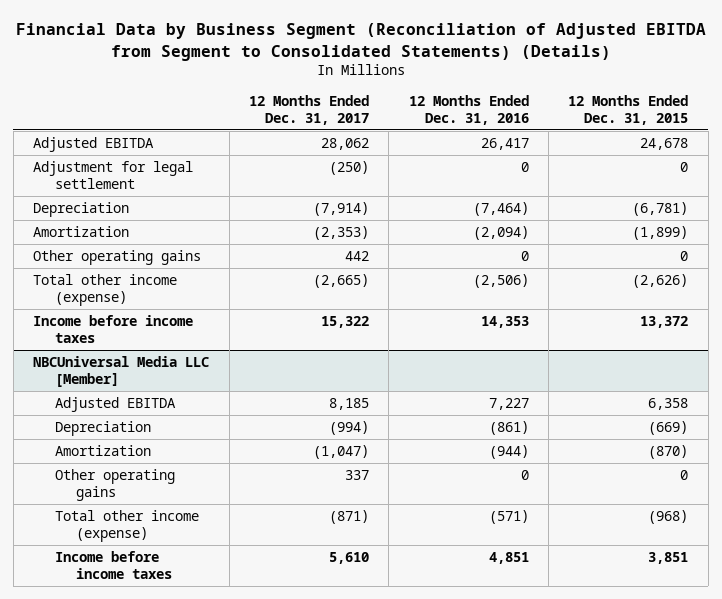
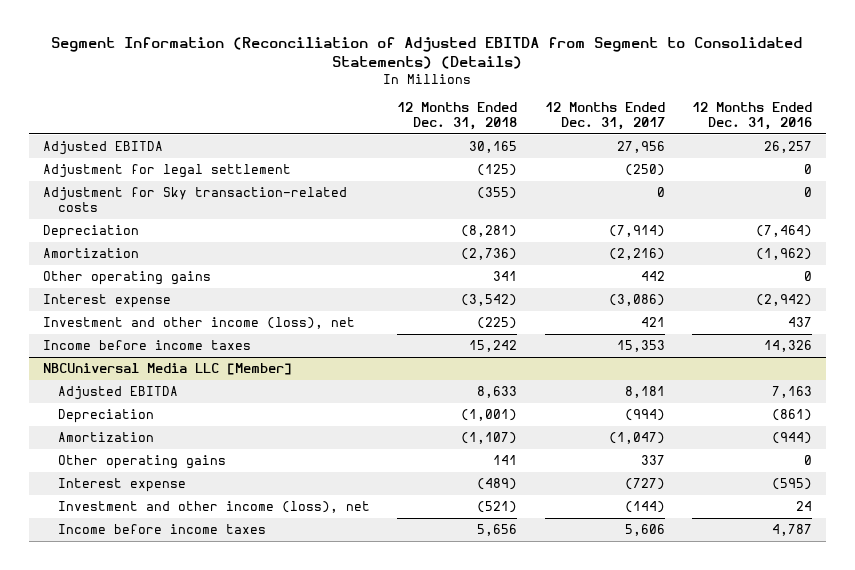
- Financial Data by Business Segment (Reconciliation of Adjusted EBITDA from Segment to Consolidated Statements) (Details)
+ Segment Information (Reconciliation of Adjusted EBITDA from Segment to Consolidated Statements) (Details)
- | 12 Months Ended Dec. 31, 2017 | 12 Months Ended Dec. 31, 2016 | 12 Months Ended Dec. 31, 2015
+ | 12 Months Ended Dec. 31, 2018 | 12 Months Ended Dec. 31, 2017 | 12 Months Ended Dec. 31, 2016
- Adjusted EBITDA | 28,062 | 26,417 | 24,678
+ Adjusted EBITDA | 30,165 | 27,956 | 26,257
+ Adjustment for Sky transaction-related costs | (355) | 0 | 0
- Amortization | (2,353) | (2,094) | (1,899)
+ Amortization | (2,736) | (2,216) | (1,962)
- Total other income (expense) | (2,665) | (2,506) | (2,626)
- Income before income taxes | 15,322 | 14,353 | 13,372
+ Interest expense | (3,542) | (3,086) | (2,942)
+ Investment and other income (loss), net | (225) | 421 | 437
+ Income before income taxes | 15,242 | 15,353 | 14,326
@ NBCUniversal Media LLC [Member]
- Adjusted EBITDA | 8,185 | 7,227 | 6,358
+ Adjusted EBITDA | 8,633 | 8,181 | 7,163
- Total other income (expense) | (871) | (571) | (968)
- Income before income taxes | 5,610 | 4,851 | 3,851
+ Interest expense | (489) | (727) | (595)
+ Investment and other income (loss), net | (521) | (144) | 24
+ Income before income taxes | 5,656 | 5,606 | 4,787

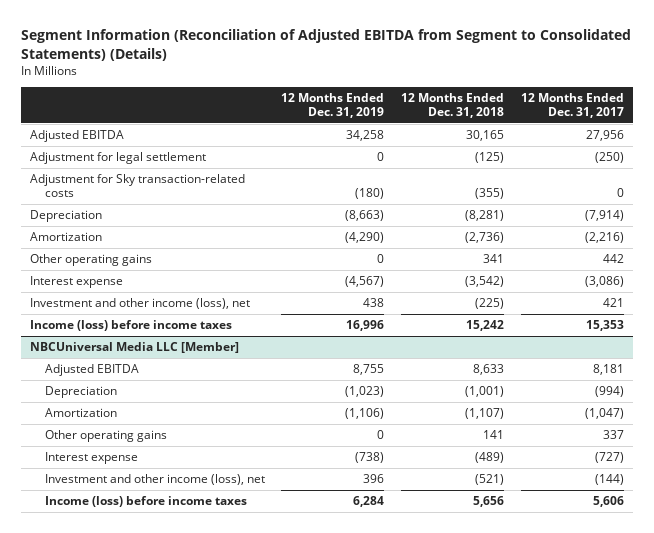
- | 12 Months Ended Dec. 31, 2018 | 12 Months Ended Dec. 31, 2017 | 12 Months Ended Dec. 31, 2016
+ | 12 Months Ended Dec. 31, 2019 | 12 Months Ended Dec. 31, 2018 | 12 Months Ended Dec. 31, 2017
- Income before income taxes | 15,242 | 15,353 | 14,326
+ Income (loss) before income taxes | 16,996 | 15,242 | 15,353
@ NBCUniversal Media LLC [Member]
- Income before income taxes | 5,656 | 5,606 | 4,787
+ Income (loss) before income taxes | 6,284 | 5,656 | 5,606

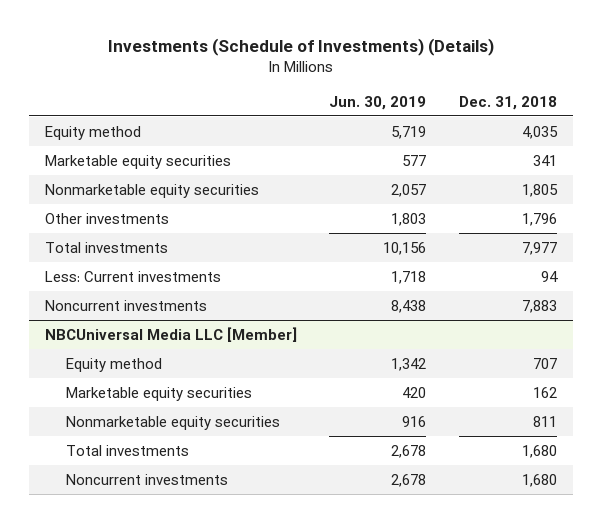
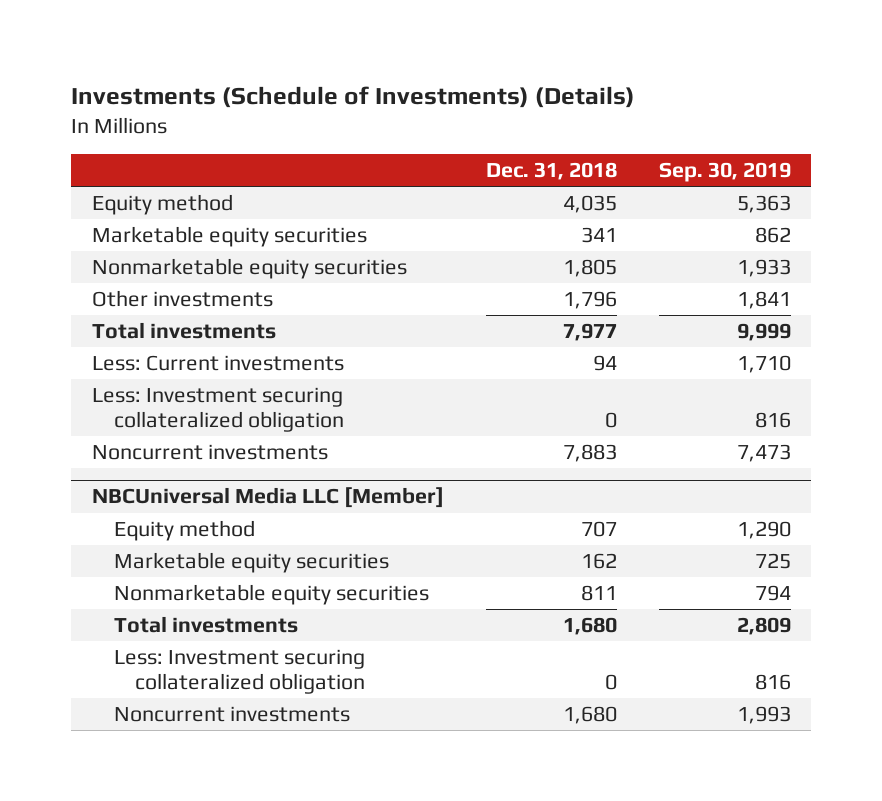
- | Jun. 30, 2019 | Dec. 31, 2018
+ | Dec. 31, 2018 | Sep. 30, 2019
+ Less: Investment securing collateralized obligation | 0 | 816
@ NBCUniversal Media LLC [Member]
+ Less: Investment securing collateralized obligation | 0 | 816

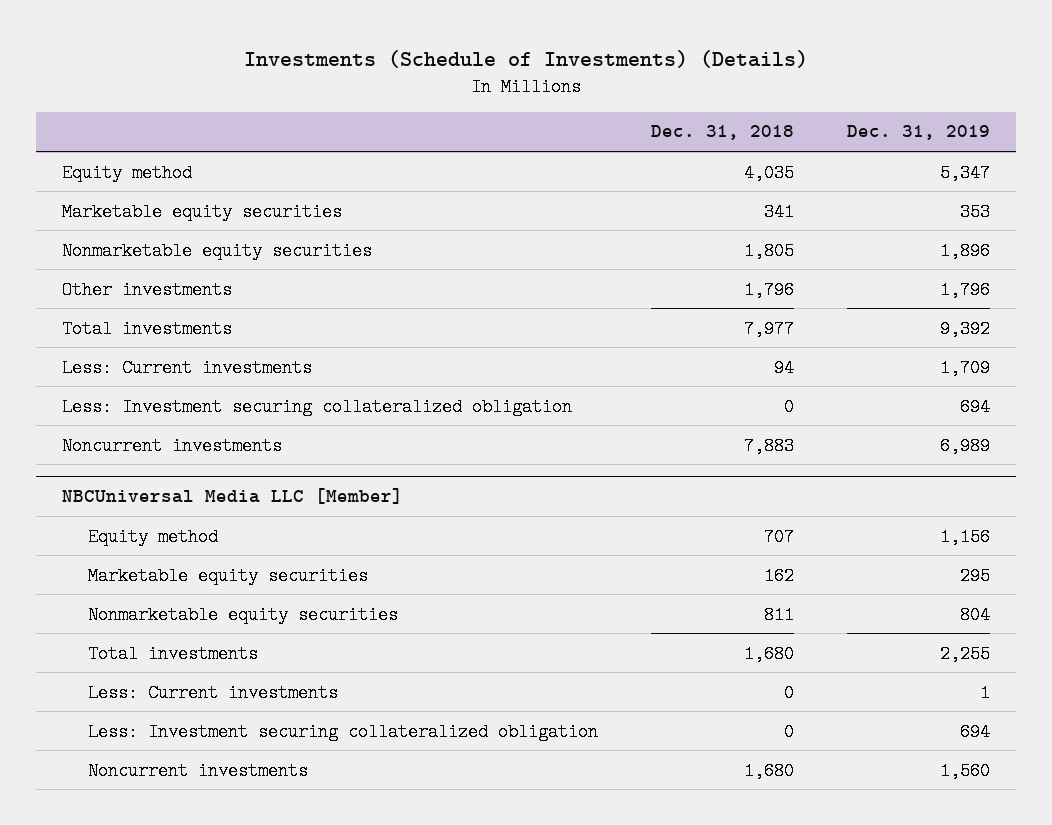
- | Dec. 31, 2018 | Sep. 30, 2019
+ | Dec. 31, 2018 | Dec. 31, 2019
@ NBCUniversal Media LLC [Member]
+ Less: Current investments | 0 | 1

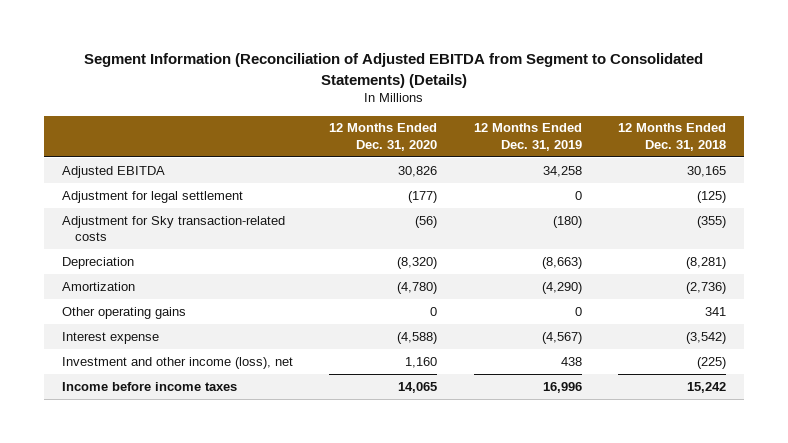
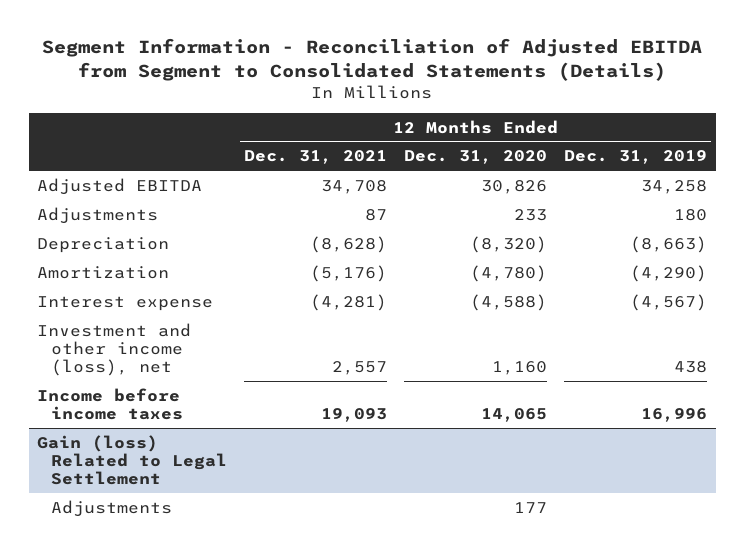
- Segment Information (Reconciliation of Adjusted EBITDA from Segment to Consolidated Statements) (Details)
+ Segment Information - Reconciliation of Adjusted EBITDA from Segment to Consolidated Statements (Details)
- | 12 Months Ended Dec. 31, 2020 | 12 Months Ended Dec. 31, 2019 | 12 Months Ended Dec. 31, 2018
+ | 12 Months Ended Dec. 31, 2021 | 12 Months Ended Dec. 31, 2020 | 12 Months Ended Dec. 31, 2019
- Adjustment for legal settlement | (177) | 0 | (125)
- Adjustment for Sky transaction-related costs | (56) | (180) | (355)
+ Adjustments | 87 | 233 | 180
- Other operating gains | 0 | 0 | 341
+ Gain (loss) Related to Legal Settlement
+ Adjustments | | 177 |

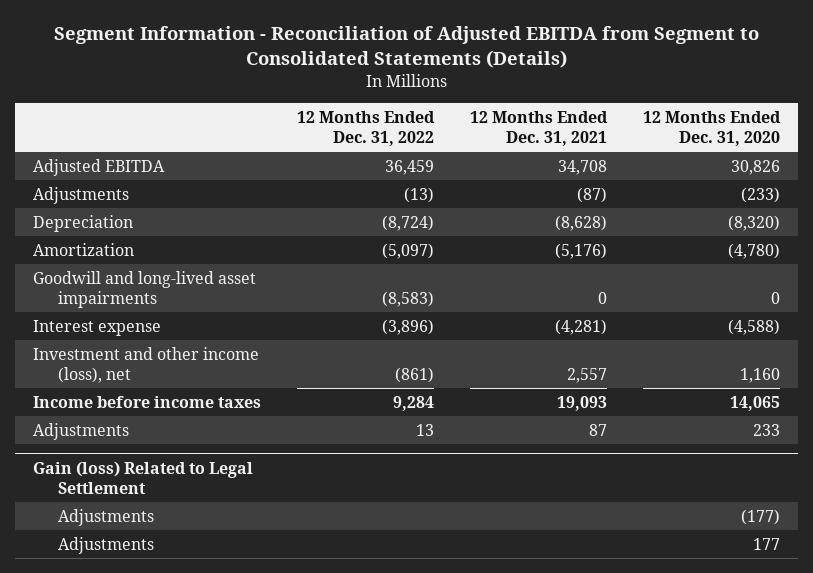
- | 12 Months Ended Dec. 31, 2021 | 12 Months Ended Dec. 31, 2020 | 12 Months Ended Dec. 31, 2019
+ | 12 Months Ended Dec. 31, 2022 | 12 Months Ended Dec. 31, 2021 | 12 Months Ended Dec. 31, 2020
+ Adjustments | (13) | (87) | (233)
+ Goodwill and long-lived asset impairments | (8,583) | 0 | 0
moved down: Adjustments | 13 | 87 | 233
@ Gain (loss) Related to Legal Settlement
+ Adjustments | | | (177)

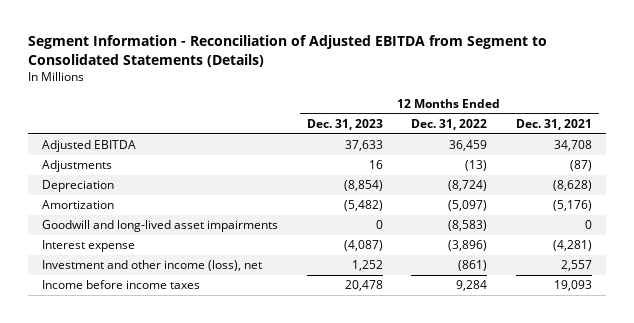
- | 12 Months Ended Dec. 31, 2022 | 12 Months Ended Dec. 31, 2021 | 12 Months Ended Dec. 31, 2020
+ | 12 Months Ended Dec. 31, 2023 | 12 Months Ended Dec. 31, 2022 | 12 Months Ended Dec. 31, 2021
- Adjustments | 13 | 87 | 233
- Gain (loss) Related to Legal Settlement
- Adjustments | | | (177)
- Adjustments | | | 177

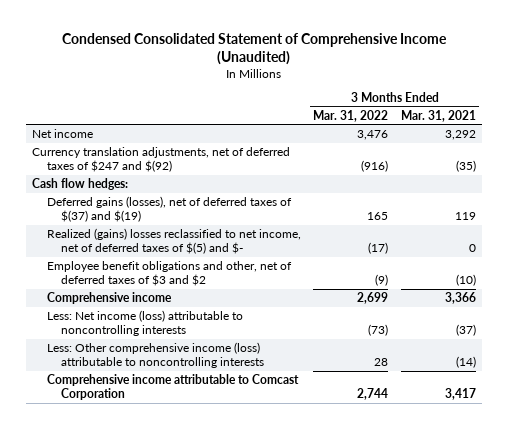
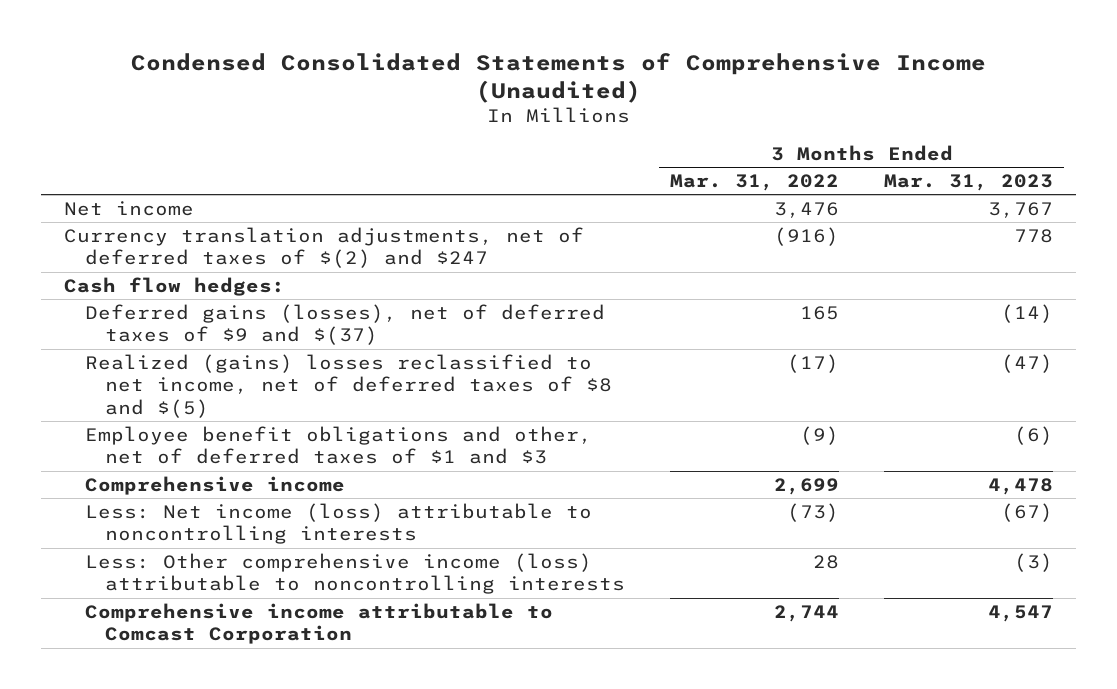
- Condensed Consolidated Statement of Comprehensive Income (Unaudited)
+ Condensed Consolidated Statements of Comprehensive Income (Unaudited)
- | 3 Months Ended Mar. 31, 2022 | 3 Months Ended Mar. 31, 2021
+ | 3 Months Ended Mar. 31, 2022 | 3 Months Ended Mar. 31, 2023
- Currency translation adjustments, net of deferred taxes of $247 and $(92) | (916) | (35)
+ Currency translation adjustments, net of deferred taxes of $(2) and $247 | (916) | 778
- Deferred gains (losses), net of deferred taxes of $(37) and $(19) | 165 | 119
- Realized (gains) losses reclassified to net income, net of deferred taxes of $(5) and $- | (17) | 0
- Employee benefit obligations and other, net of deferred taxes of $3 and $2 | (9) | (10)
+ Deferred gains (losses), net of deferred taxes of $9 and $(37) | 165 | (14)
+ Realized (gains) losses reclassified to net income, net of deferred taxes of $8 and $(5) | (17) | (47)
+ Employee benefit obligations and other, net of deferred taxes of $1 and $3 | (9) | (6)

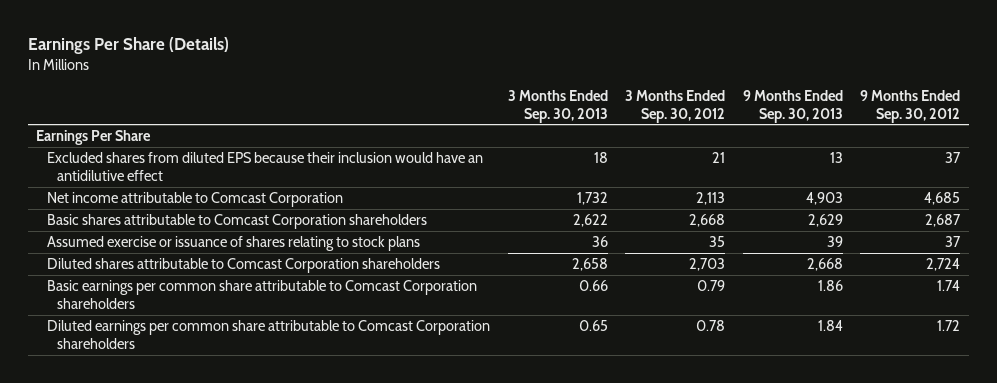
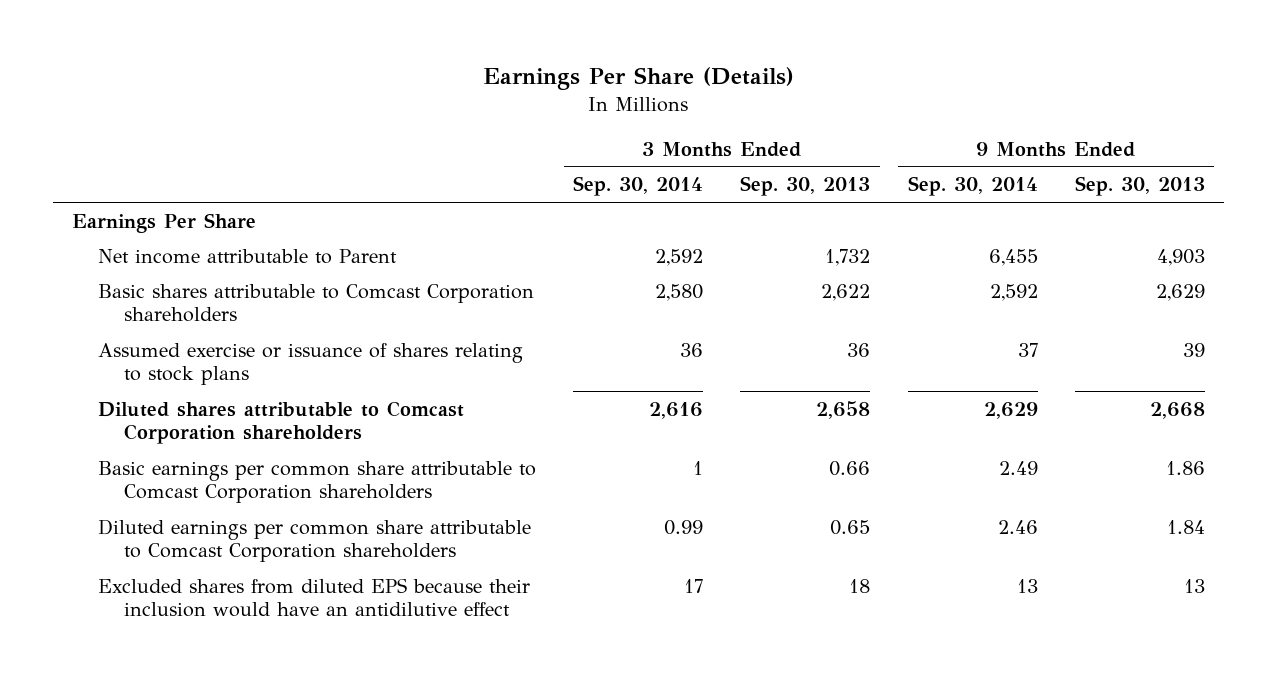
- | 3 Months Ended Sep. 30, 2013 | 3 Months Ended Sep. 30, 2012 | 9 Months Ended Sep. 30, 2013 | 9 Months Ended Sep. 30, 2012
+ | 3 Months Ended Sep. 30, 2014 | 3 Months Ended Sep. 30, 2013 | 9 Months Ended Sep. 30, 2014 | 9 Months Ended Sep. 30, 2013
- Net income attributable to Comcast Corporation | 1,732 | 2,113 | 4,903 | 4,685
+ Net income attributable to Parent | 2,592 | 1,732 | 6,455 | 4,903
moved down: Excluded shares from diluted EPS because their inclusion would have an antidilutive effect | 17 | 18 | 13 | 13

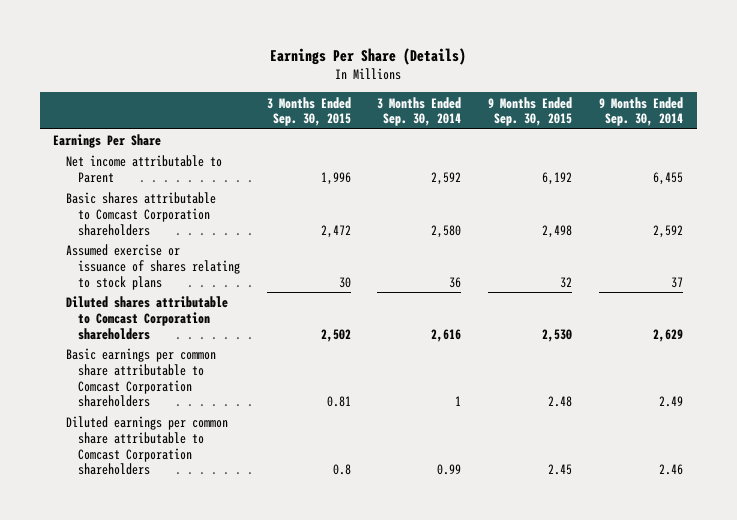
- | 3 Months Ended Sep. 30, 2014 | 3 Months Ended Sep. 30, 2013 | 9 Months Ended Sep. 30, 2014 | 9 Months Ended Sep. 30, 2013
+ | 3 Months Ended Sep. 30, 2015 | 3 Months Ended Sep. 30, 2014 | 9 Months Ended Sep. 30, 2015 | 9 Months Ended Sep. 30, 2014
- Excluded shares from diluted EPS because their inclusion would have an antidilutive effect | 17 | 18 | 13 | 13

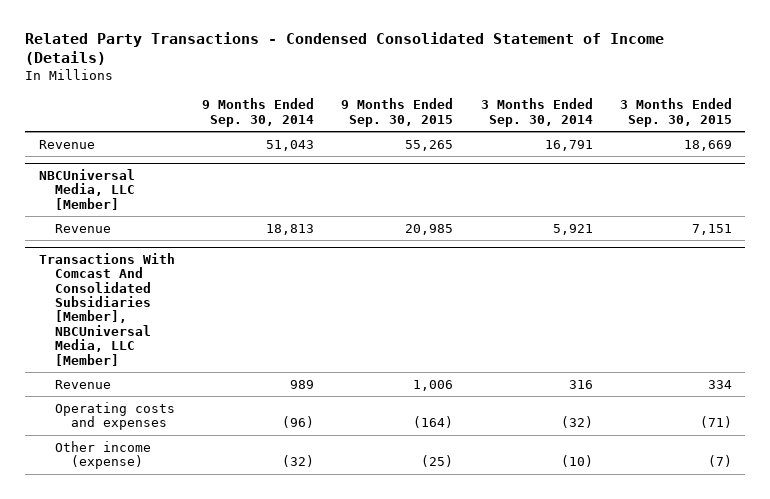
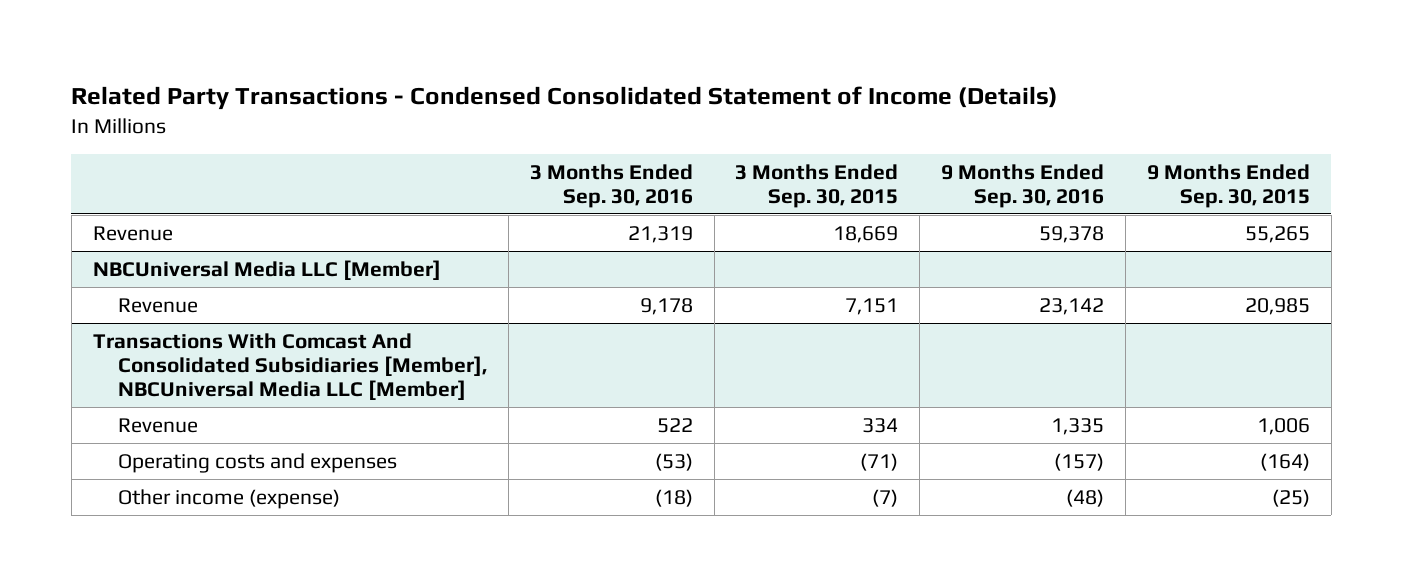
- | 9 Months Ended Sep. 30, 2014 | 9 Months Ended Sep. 30, 2015 | 3 Months Ended Sep. 30, 2014 | 3 Months Ended Sep. 30, 2015
+ | 3 Months Ended Sep. 30, 2016 | 3 Months Ended Sep. 30, 2015 | 9 Months Ended Sep. 30, 2016 | 9 Months Ended Sep. 30, 2015
- NBCUniversal Media, LLC [Member]
+ NBCUniversal Media LLC [Member]
- Transactions With Comcast And Consolidated Subsidiaries [Member], NBCUniversal Media, LLC [Member]
+ Transactions With Comcast And Consolidated Subsidiaries [Member], NBCUniversal Media LLC [Member]

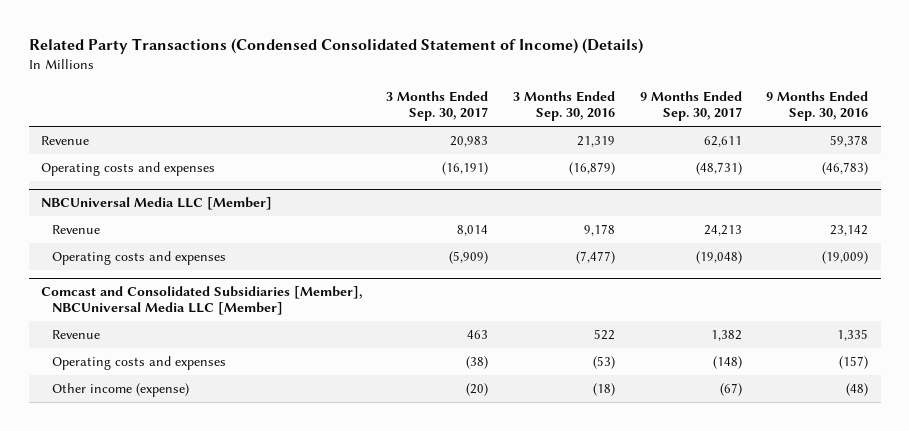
- Related Party Transactions - Condensed Consolidated Statement of Income (Details)
+ Related Party Transactions (Condensed Consolidated Statement of Income) (Details)
- | 3 Months Ended Sep. 30, 2016 | 3 Months Ended Sep. 30, 2015 | 9 Months Ended Sep. 30, 2016 | 9 Months Ended Sep. 30, 2015
+ | 3 Months Ended Sep. 30, 2017 | 3 Months Ended Sep. 30, 2016 | 9 Months Ended Sep. 30, 2017 | 9 Months Ended Sep. 30, 2016
+ Operating costs and expenses | (16,191) | (16,879) | (48,731) | (46,783)
- Transactions With Comcast And Consolidated Subsidiaries [Member], NBCUniversal Media LLC [Member]
@ NBCUniversal Media LLC [Member]
+ Operating costs and expenses | (5,909) | (7,477) | (19,048) | (19,009)
+ Comcast and Consolidated Subsidiaries [Member], NBCUniversal Media LLC [Member]

